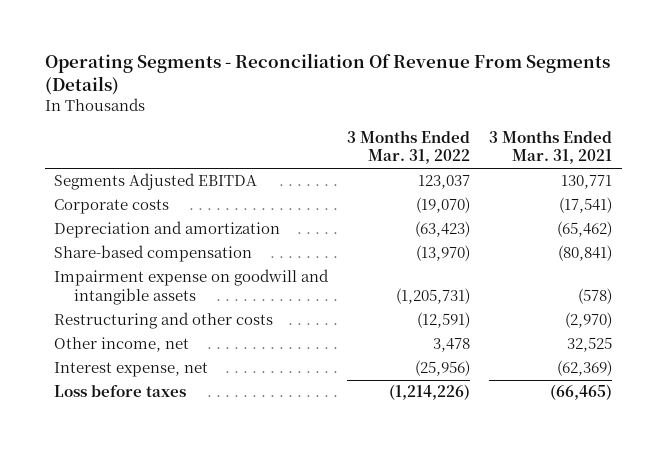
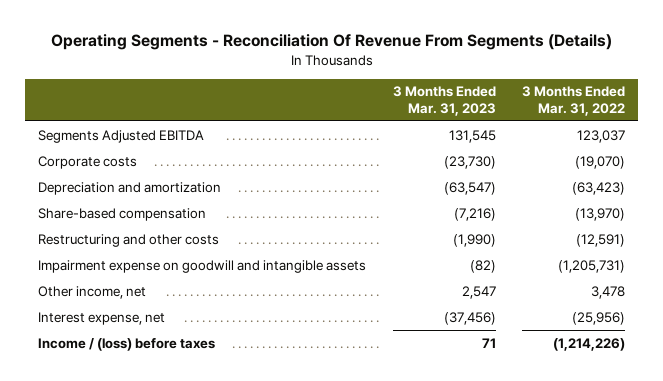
- | 3 Months Ended Mar. 31, 2022 | 3 Months Ended Mar. 31, 2021
+ | 3 Months Ended Mar. 31, 2023 | 3 Months Ended Mar. 31, 2022
moved down: Impairment expense on goodwill and intangible assets | (82) | (1,205,731)
- Loss before taxes | (1,214,226) | (66,465)
+ Income / (loss) before taxes | 71 | (1,214,226)

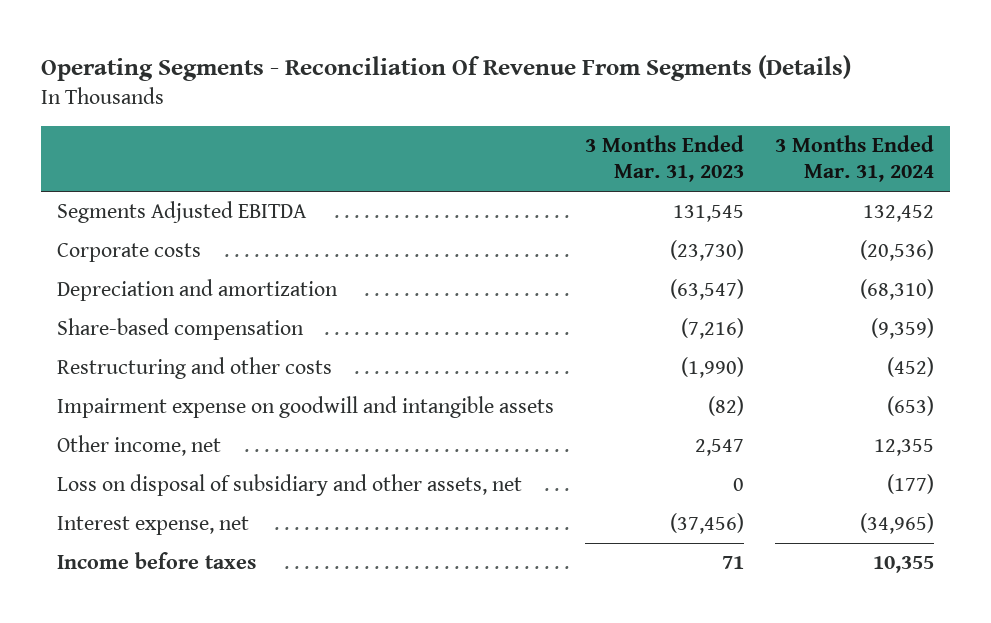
- | 3 Months Ended Mar. 31, 2023 | 3 Months Ended Mar. 31, 2022
+ | 3 Months Ended Mar. 31, 2023 | 3 Months Ended Mar. 31, 2024
+ Loss on disposal of subsidiary and other assets, net | 0 | (177)
- Income / (loss) before taxes | 71 | (1,214,226)
+ Income before taxes | 71 | 10,355

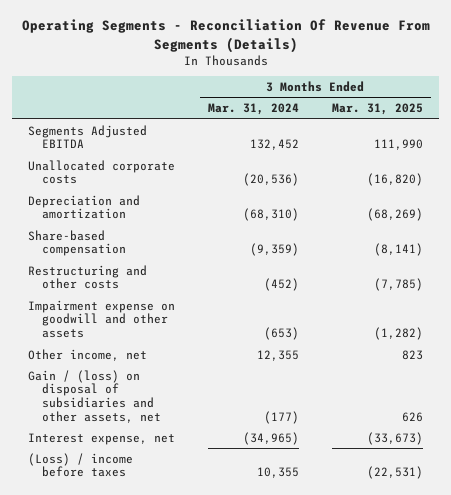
- | 3 Months Ended Mar. 31, 2023 | 3 Months Ended Mar. 31, 2024
+ | 3 Months Ended Mar. 31, 2024 | 3 Months Ended Mar. 31, 2025
- Corporate costs | (23,730) | (20,536)
+ Unallocated corporate costs | (20,536) | (16,820)
- Impairment expense on goodwill and intangible assets | (82) | (653)
+ Impairment expense on goodwill and other assets | (653) | (1,282)
- Loss on disposal of subsidiary and other assets, net | 0 | (177)
+ Gain / (loss) on disposal of subsidiaries and other assets, net | (177) | 626
- Income before taxes | 71 | 10,355
+ (Loss) / income before taxes | 10,355 | (22,531)

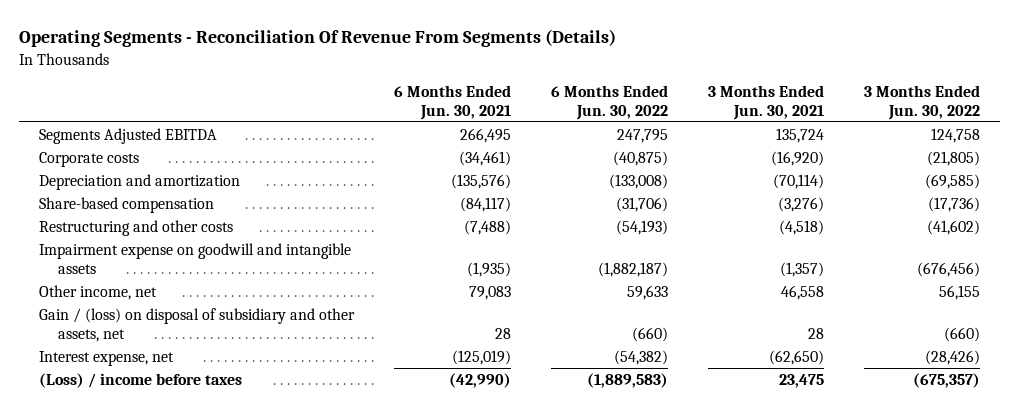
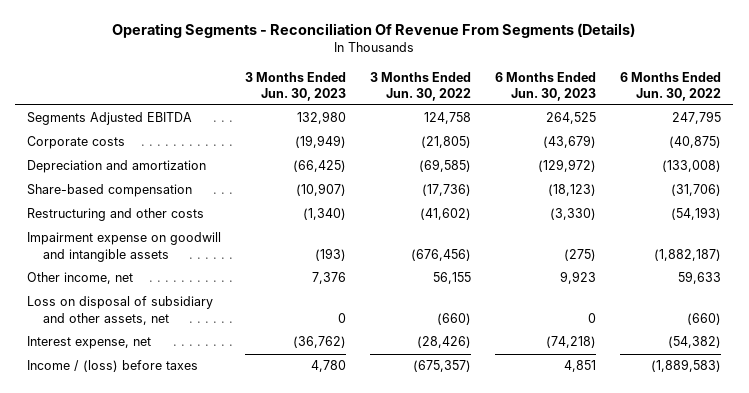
- | 6 Months Ended Jun. 30, 2021 | 6 Months Ended Jun. 30, 2022 | 3 Months Ended Jun. 30, 2021 | 3 Months Ended Jun. 30, 2022
+ | 3 Months Ended Jun. 30, 2023 | 3 Months Ended Jun. 30, 2022 | 6 Months Ended Jun. 30, 2023 | 6 Months Ended Jun. 30, 2022
- Gain / (loss) on disposal of subsidiary and other assets, net | 28 | (660) | 28 | (660)
+ Loss on disposal of subsidiary and other assets, net | 0 | (660) | 0 | (660)
- (Loss) / income before taxes | (42,990) | (1,889,583) | 23,475 | (675,357)
+ Income / (loss) before taxes | 4,780 | (675,357) | 4,851 | (1,889,583)

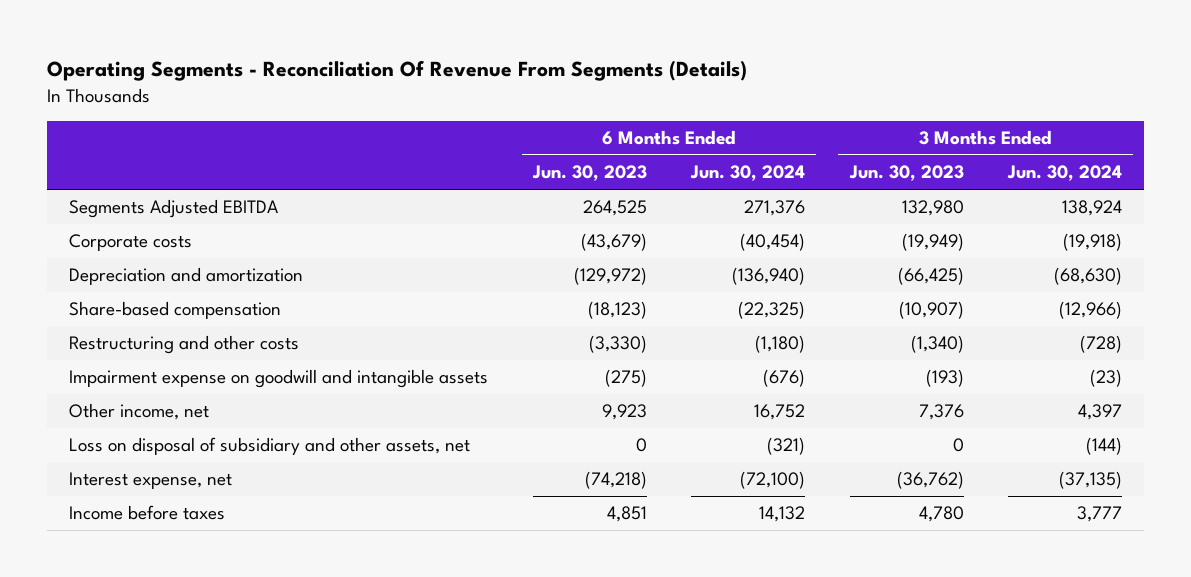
- | 3 Months Ended Jun. 30, 2023 | 3 Months Ended Jun. 30, 2022 | 6 Months Ended Jun. 30, 2023 | 6 Months Ended Jun. 30, 2022
+ | 6 Months Ended Jun. 30, 2023 | 6 Months Ended Jun. 30, 2024 | 3 Months Ended Jun. 30, 2023 | 3 Months Ended Jun. 30, 2024
- Income / (loss) before taxes | 4,780 | (675,357) | 4,851 | (1,889,583)
+ Income before taxes | 4,851 | 14,132 | 4,780 | 3,777

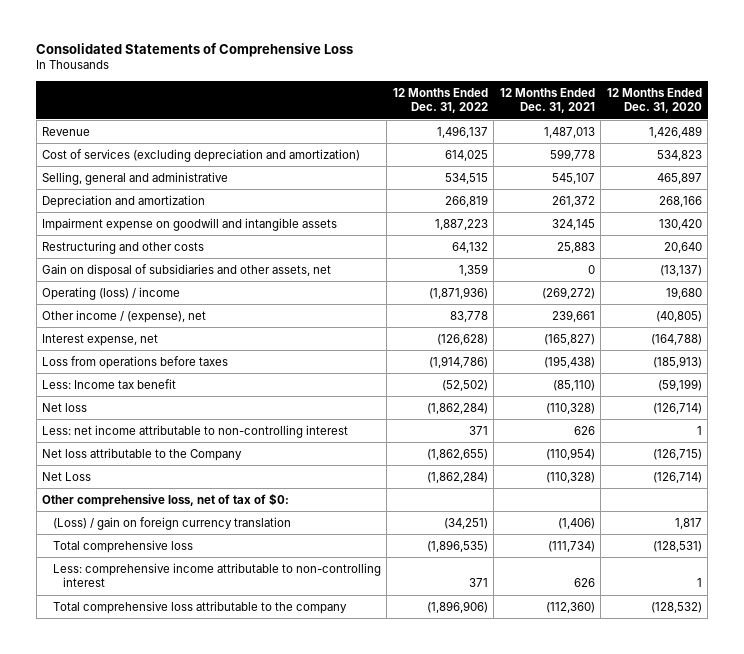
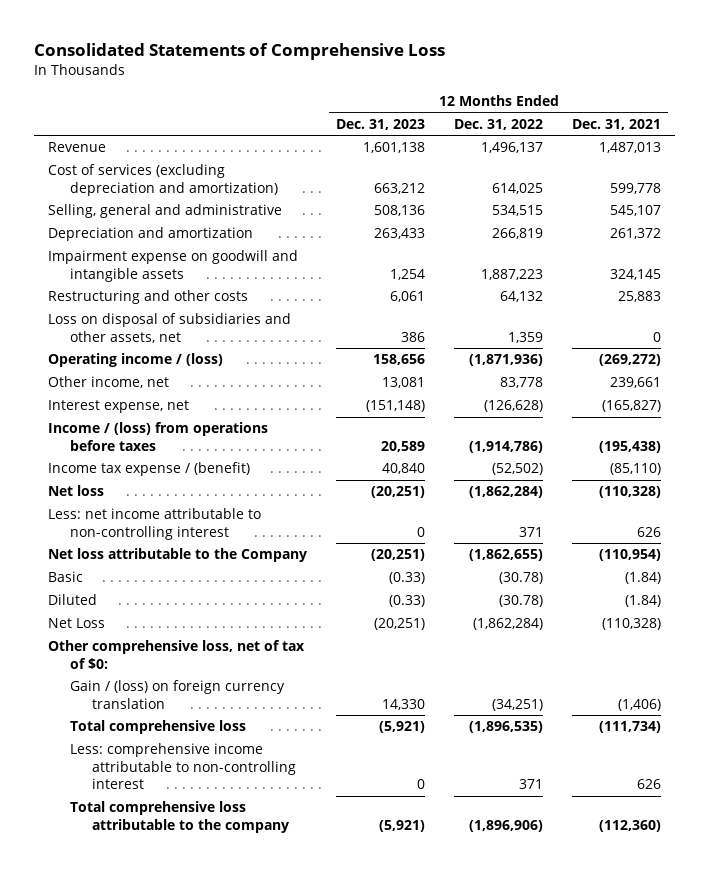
- | 12 Months Ended Dec. 31, 2022 | 12 Months Ended Dec. 31, 2021 | 12 Months Ended Dec. 31, 2020
+ | 12 Months Ended Dec. 31, 2023 | 12 Months Ended Dec. 31, 2022 | 12 Months Ended Dec. 31, 2021
- Gain on disposal of subsidiaries and other assets, net | 1,359 | 0 | (13,137)
- Operating (loss) / income | (1,871,936) | (269,272) | 19,680
- Other income / (expense), net | 83,778 | 239,661 | (40,805)
+ Loss on disposal of subsidiaries and other assets, net | 386 | 1,359 | 0
+ Operating income / (loss) | 158,656 | (1,871,936) | (269,272)
+ Other income, net | 13,081 | 83,778 | 239,661
- Loss from operations before taxes | (1,914,786) | (195,438) | (185,913)
- Less: Income tax benefit | (52,502) | (85,110) | (59,199)
+ Income / (loss) from operations before taxes | 20,589 | (1,914,786) | (195,438)
+ Income tax expense / (benefit) | 40,840 | (52,502) | (85,110)
+ Basic | (0.33) | (30.78) | (1.84)
+ Diluted | (0.33) | (30.78) | (1.84)
- (Loss) / gain on foreign currency translation | (34,251) | (1,406) | 1,817
+ Gain / (loss) on foreign currency translation | 14,330 | (34,251) | (1,406)

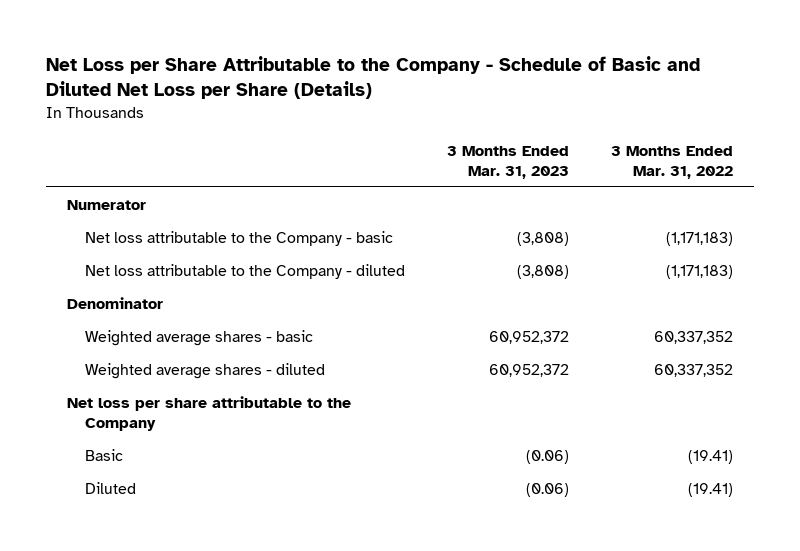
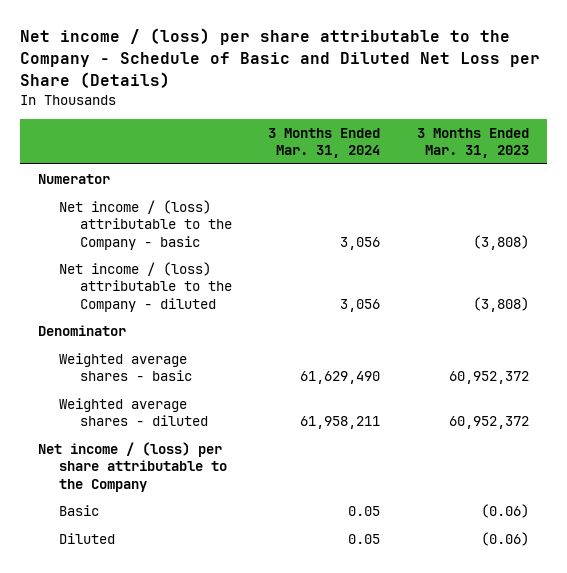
- Net Loss per Share Attributable to the Company - Schedule of Basic and Diluted Net Loss per Share (Details)
+ Net income / (loss) per share attributable to the Company - Schedule of Basic and Diluted Net Loss per Share (Details)
- | 3 Months Ended Mar. 31, 2023 | 3 Months Ended Mar. 31, 2022
+ | 3 Months Ended Mar. 31, 2024 | 3 Months Ended Mar. 31, 2023
- Net loss attributable to the Company - basic | (3,808) | (1,171,183)
- Net loss attributable to the Company - diluted | (3,808) | (1,171,183)
+ Net income / (loss) attributable to the Company - basic | 3,056 | (3,808)
+ Net income / (loss) attributable to the Company - diluted | 3,056 | (3,808)
- Net loss per share attributable to the Company
+ Net income / (loss) per share attributable to the Company

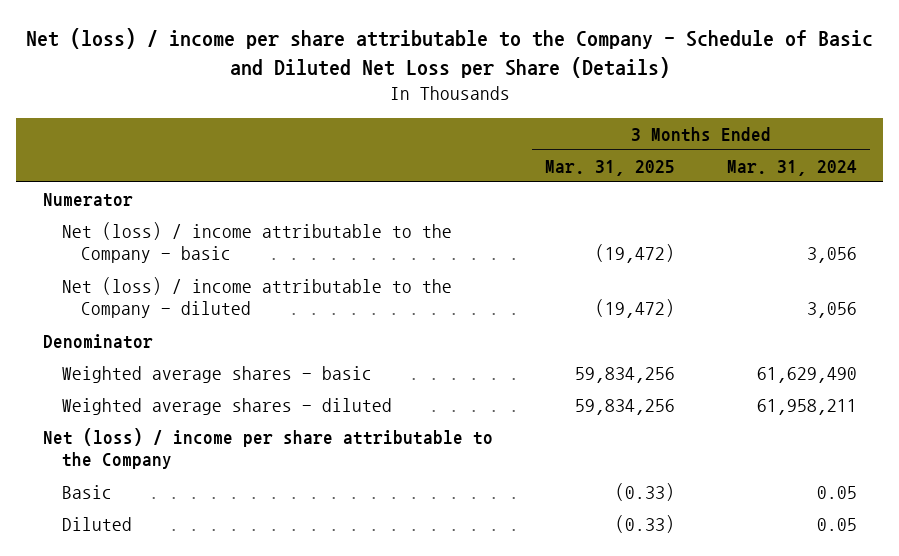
- Net income / (loss) per share attributable to the Company - Schedule of Basic and Diluted Net Loss per Share (Details)
+ Net (loss) / income per share attributable to the Company - Schedule of Basic and Diluted Net Loss per Share (Details)
- | 3 Months Ended Mar. 31, 2024 | 3 Months Ended Mar. 31, 2023
+ | 3 Months Ended Mar. 31, 2025 | 3 Months Ended Mar. 31, 2024
- Net income / (loss) attributable to the Company - basic | 3,056 | (3,808)
- Net income / (loss) attributable to the Company - diluted | 3,056 | (3,808)
+ Net (loss) / income attributable to the Company - basic | (19,472) | 3,056
+ Net (loss) / income attributable to the Company - diluted | (19,472) | 3,056
- Net income / (loss) per share attributable to the Company
+ Net (loss) / income per share attributable to the Company

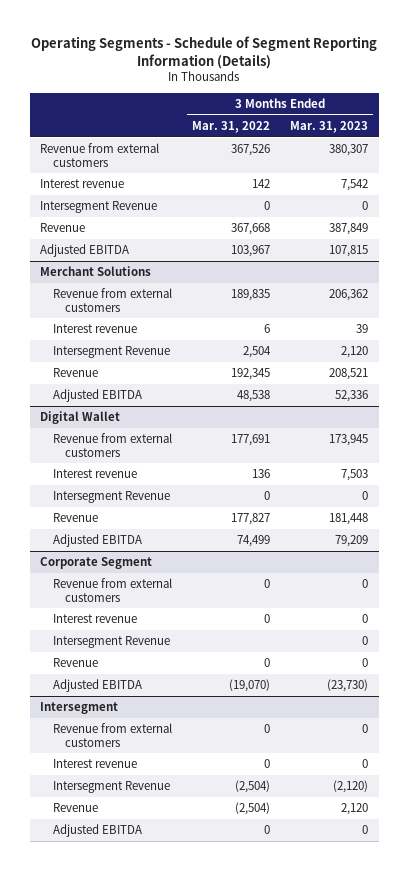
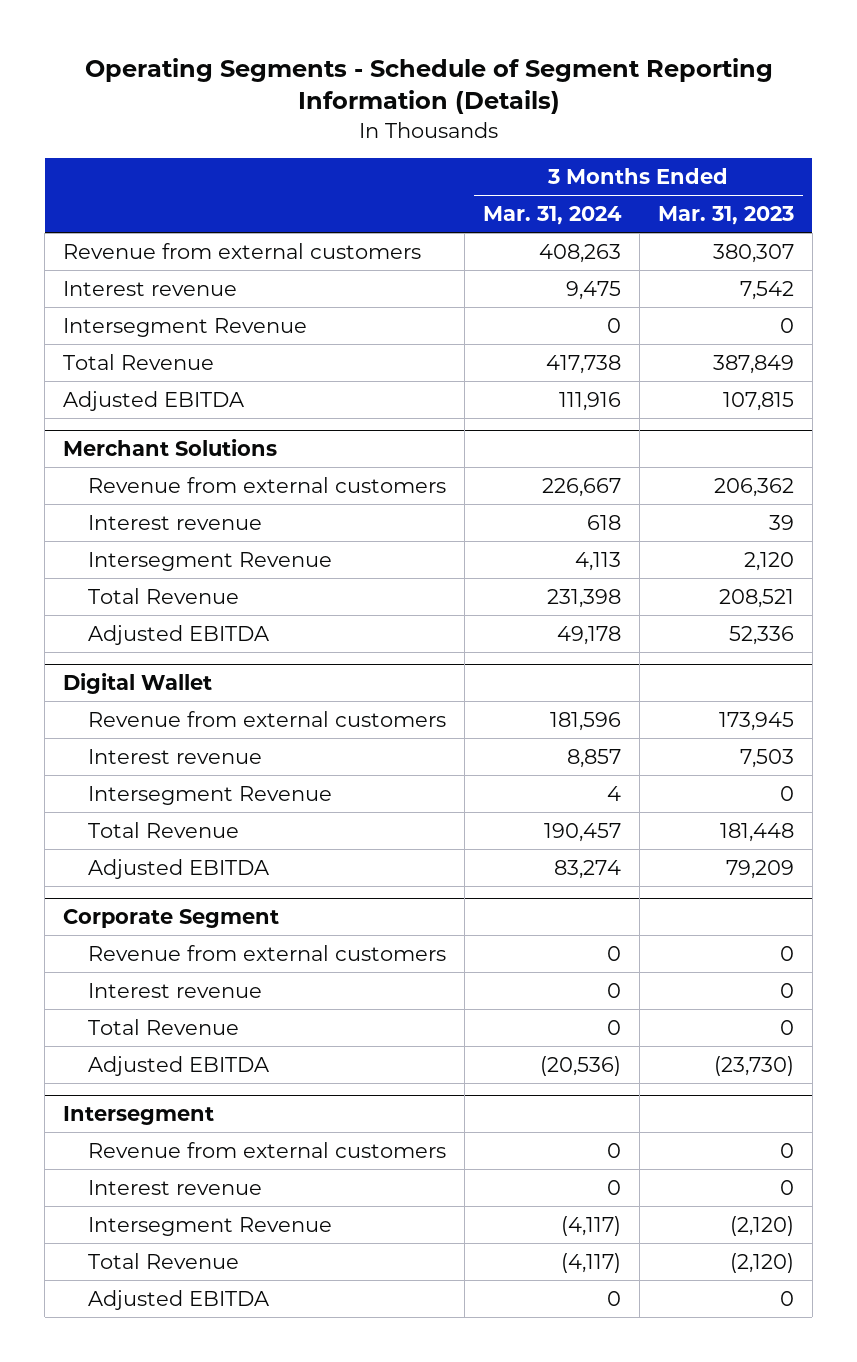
- | 3 Months Ended Mar. 31, 2022 | 3 Months Ended Mar. 31, 2023
+ | 3 Months Ended Mar. 31, 2024 | 3 Months Ended Mar. 31, 2023
- Revenue | 367,668 | 387,849
+ Total Revenue | 417,738 | 387,849
@ Merchant Solutions
- Revenue | 192,345 | 208,521
+ Total Revenue | 231,398 | 208,521
@ Digital Wallet
- Revenue | 177,827 | 181,448
+ Total Revenue | 190,457 | 181,448
@ Corporate Segment
- Intersegment Revenue | | 0
- Revenue | 0 | 0
+ Total Revenue | 0 | 0
@ Intersegment
- Revenue | (2,504) | 2,120
+ Total Revenue | (4,117) | (2,120)

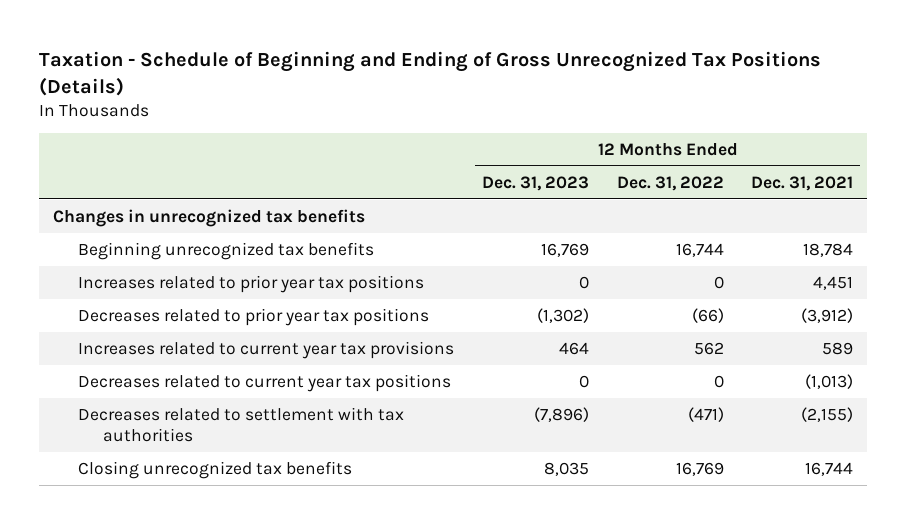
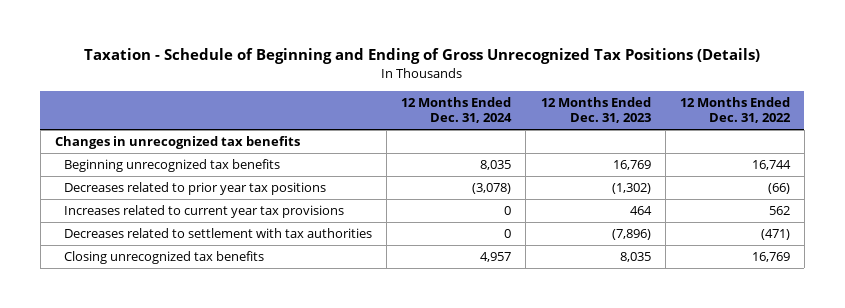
- | 12 Months Ended Dec. 31, 2023 | 12 Months Ended Dec. 31, 2022 | 12 Months Ended Dec. 31, 2021
+ | 12 Months Ended Dec. 31, 2024 | 12 Months Ended Dec. 31, 2023 | 12 Months Ended Dec. 31, 2022
- Increases related to prior year tax positions | 0 | 0 | 4,451
- Decreases related to current year tax positions | 0 | 0 | (1,013)

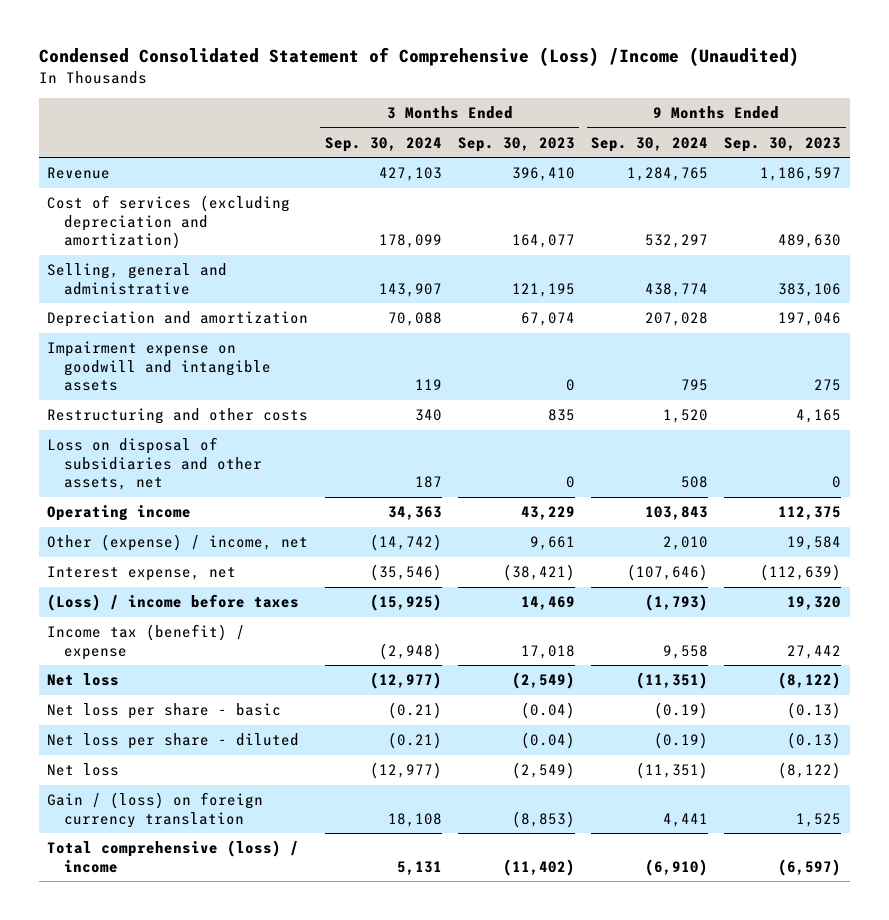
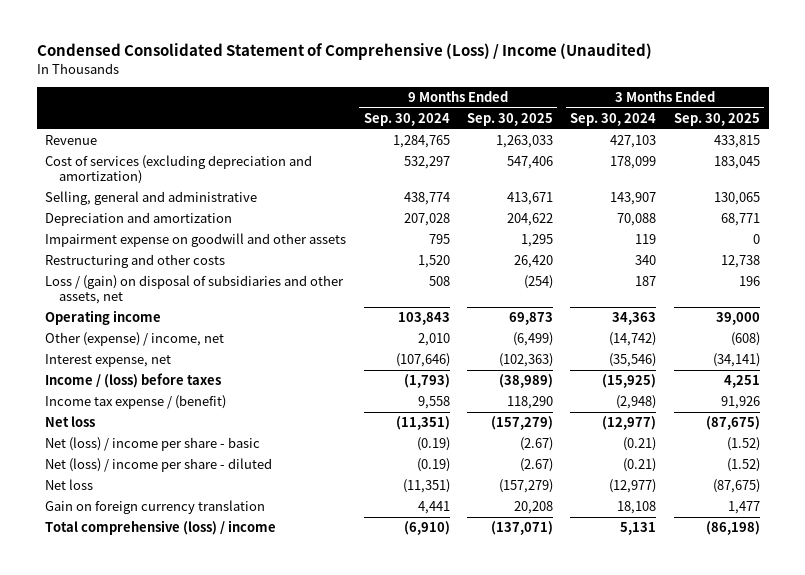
- Condensed Consolidated Statement of Comprehensive (Loss) /Income (Unaudited)
+ Condensed Consolidated Statement of Comprehensive (Loss) / Income (Unaudited)
- | 3 Months Ended Sep. 30, 2024 | 3 Months Ended Sep. 30, 2023 | 9 Months Ended Sep. 30, 2024 | 9 Months Ended Sep. 30, 2023
+ | 9 Months Ended Sep. 30, 2024 | 9 Months Ended Sep. 30, 2025 | 3 Months Ended Sep. 30, 2024 | 3 Months Ended Sep. 30, 2025
- Impairment expense on goodwill and intangible assets | 119 | 0 | 795 | 275
+ Impairment expense on goodwill and other assets | 795 | 1,295 | 119 | 0
- Loss on disposal of subsidiaries and other assets, net | 187 | 0 | 508 | 0
+ Loss / (gain) on disposal of subsidiaries and other assets, net | 508 | (254) | 187 | 196
- (Loss) / income before taxes | (15,925) | 14,469 | (1,793) | 19,320
- Income tax (benefit) / expense | (2,948) | 17,018 | 9,558 | 27,442
+ Income / (loss) before taxes | (1,793) | (38,989) | (15,925) | 4,251
+ Income tax expense / (benefit) | 9,558 | 118,290 | (2,948) | 91,926
- Net loss per share - basic | (0.21) | (0.04) | (0.19) | (0.13)
- Net loss per share - diluted | (0.21) | (0.04) | (0.19) | (0.13)
+ Net (loss) / income per share - basic | (0.19) | (2.67) | (0.21) | (1.52)
+ Net (loss) / income per share - diluted | (0.19) | (2.67) | (0.21) | (1.52)
- Gain / (loss) on foreign currency translation | 18,108 | (8,853) | 4,441 | 1,525
+ Gain on foreign currency translation | 4,441 | 20,208 | 18,108 | 1,477

